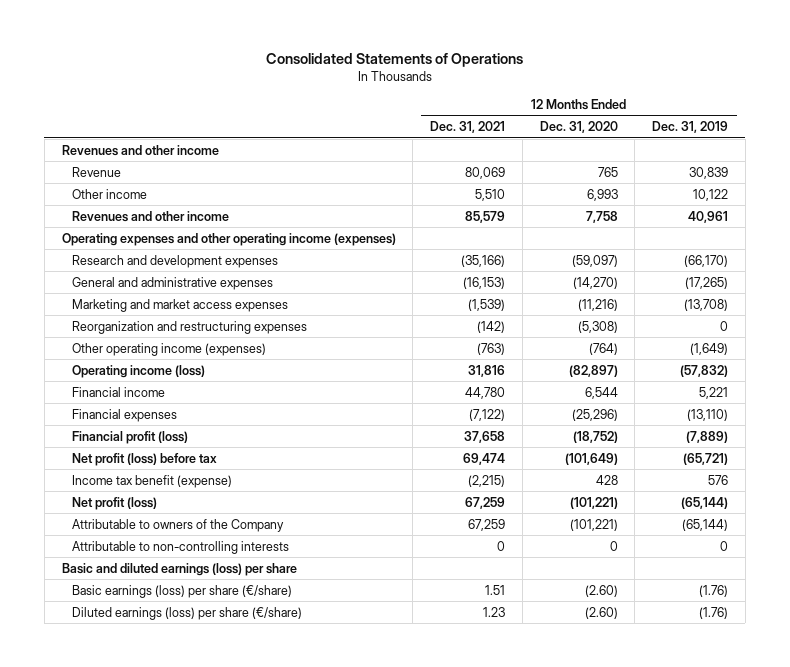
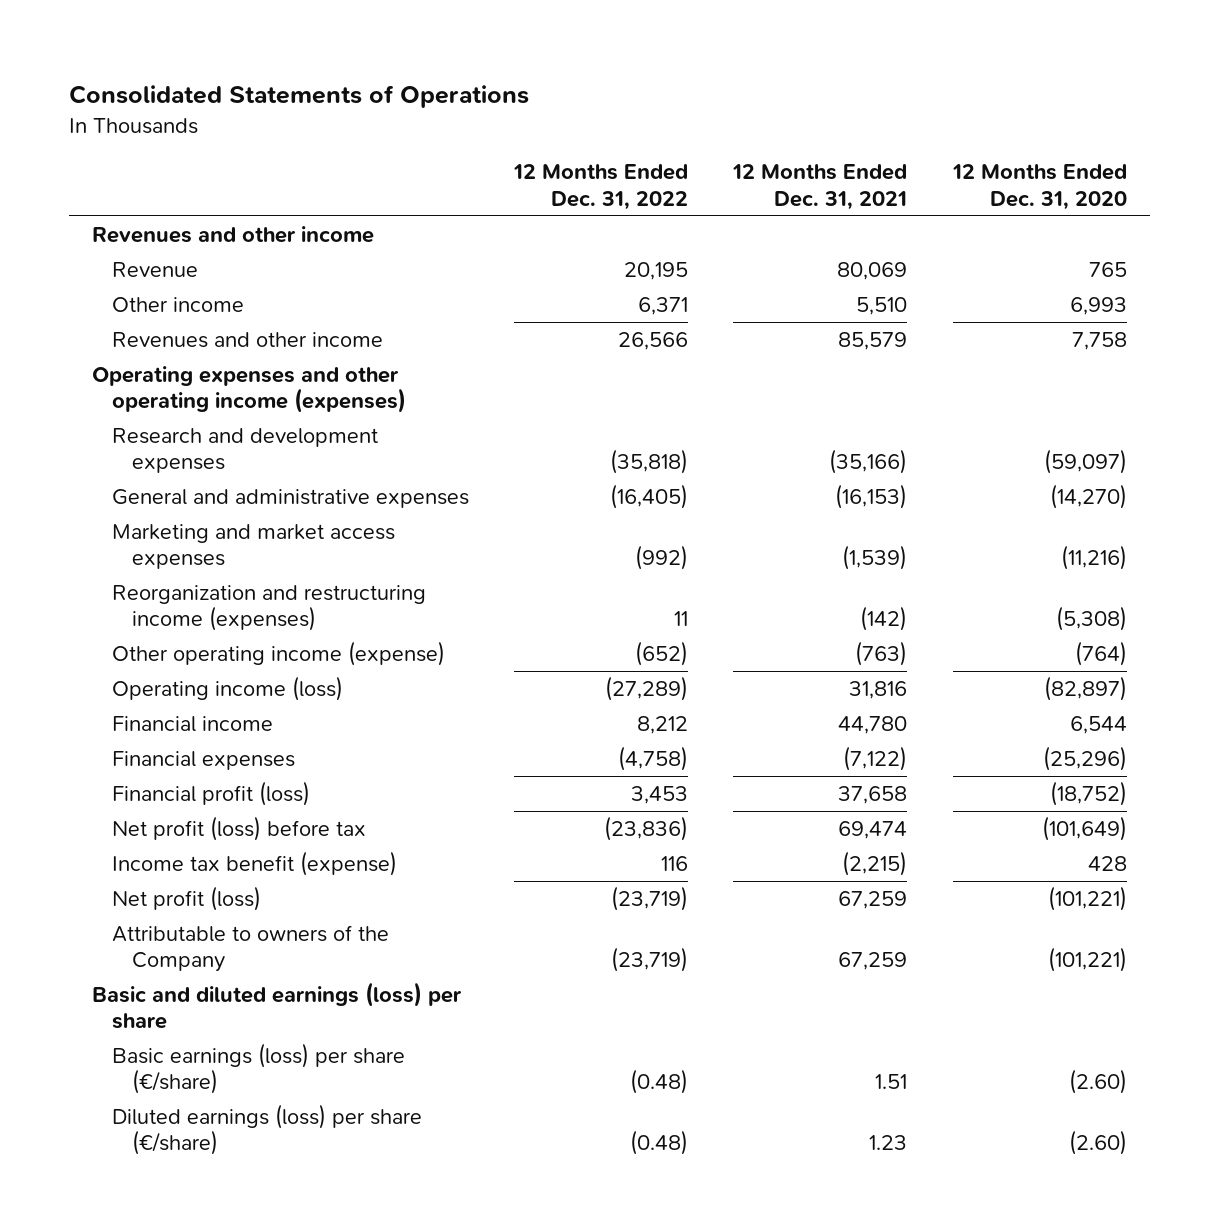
- | 12 Months Ended Dec. 31, 2021 | 12 Months Ended Dec. 31, 2020 | 12 Months Ended Dec. 31, 2019
+ | 12 Months Ended Dec. 31, 2022 | 12 Months Ended Dec. 31, 2021 | 12 Months Ended Dec. 31, 2020
- Reorganization and restructuring expenses | (142) | (5,308) | 0
- Other operating income (expenses) | (763) | (764) | (1,649)
+ Reorganization and restructuring income (expenses) | 11 | (142) | (5,308)
+ Other operating income (expense) | (652) | (763) | (764)
- Attributable to non-controlling interests | 0 | 0 | 0

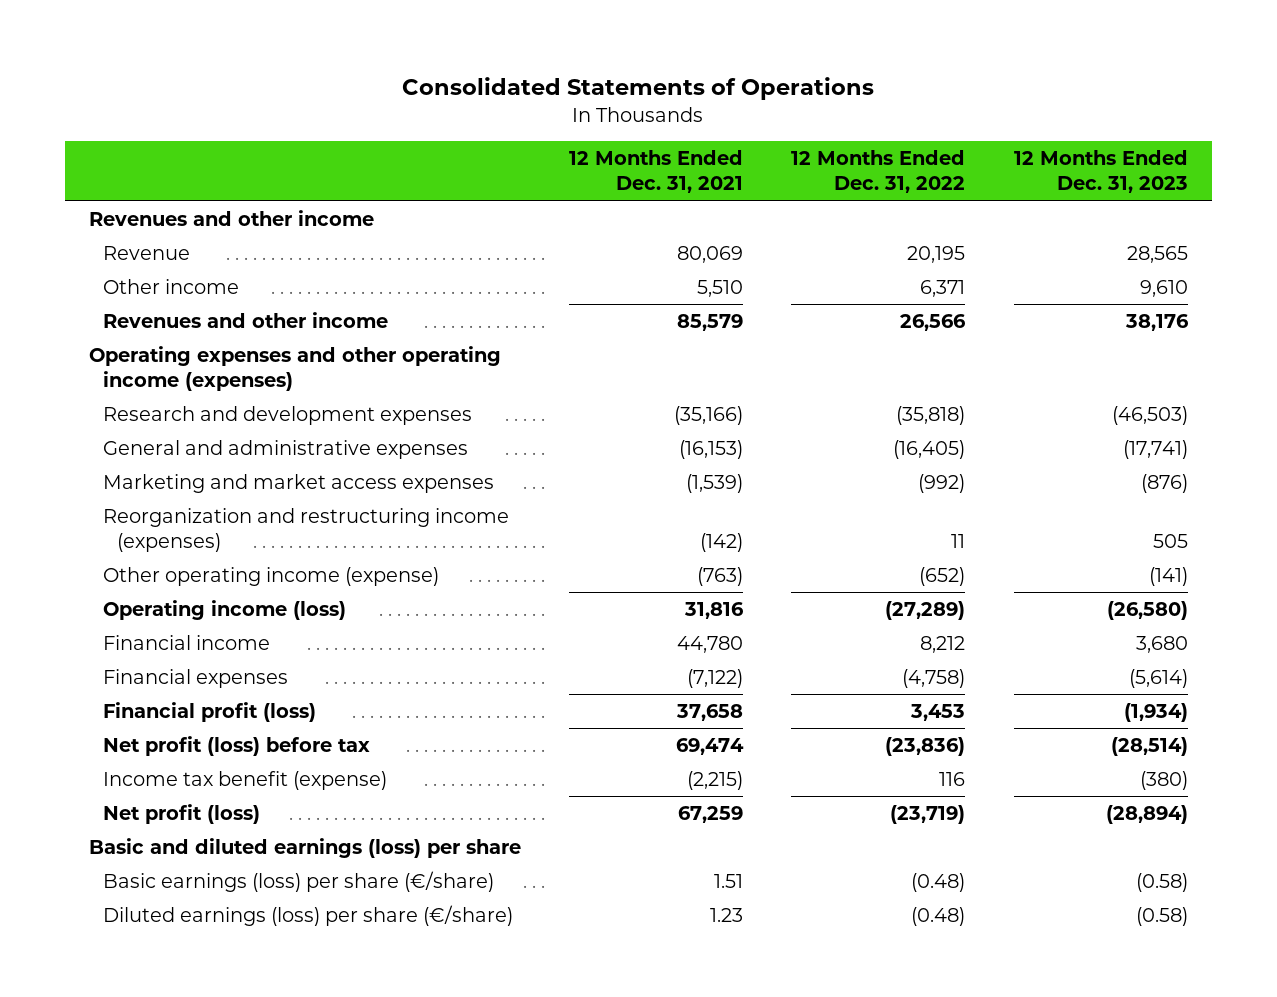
- | 12 Months Ended Dec. 31, 2022 | 12 Months Ended Dec. 31, 2021 | 12 Months Ended Dec. 31, 2020
+ | 12 Months Ended Dec. 31, 2021 | 12 Months Ended Dec. 31, 2022 | 12 Months Ended Dec. 31, 2023
- Attributable to owners of the Company | (23,719) | 67,259 | (101,221)

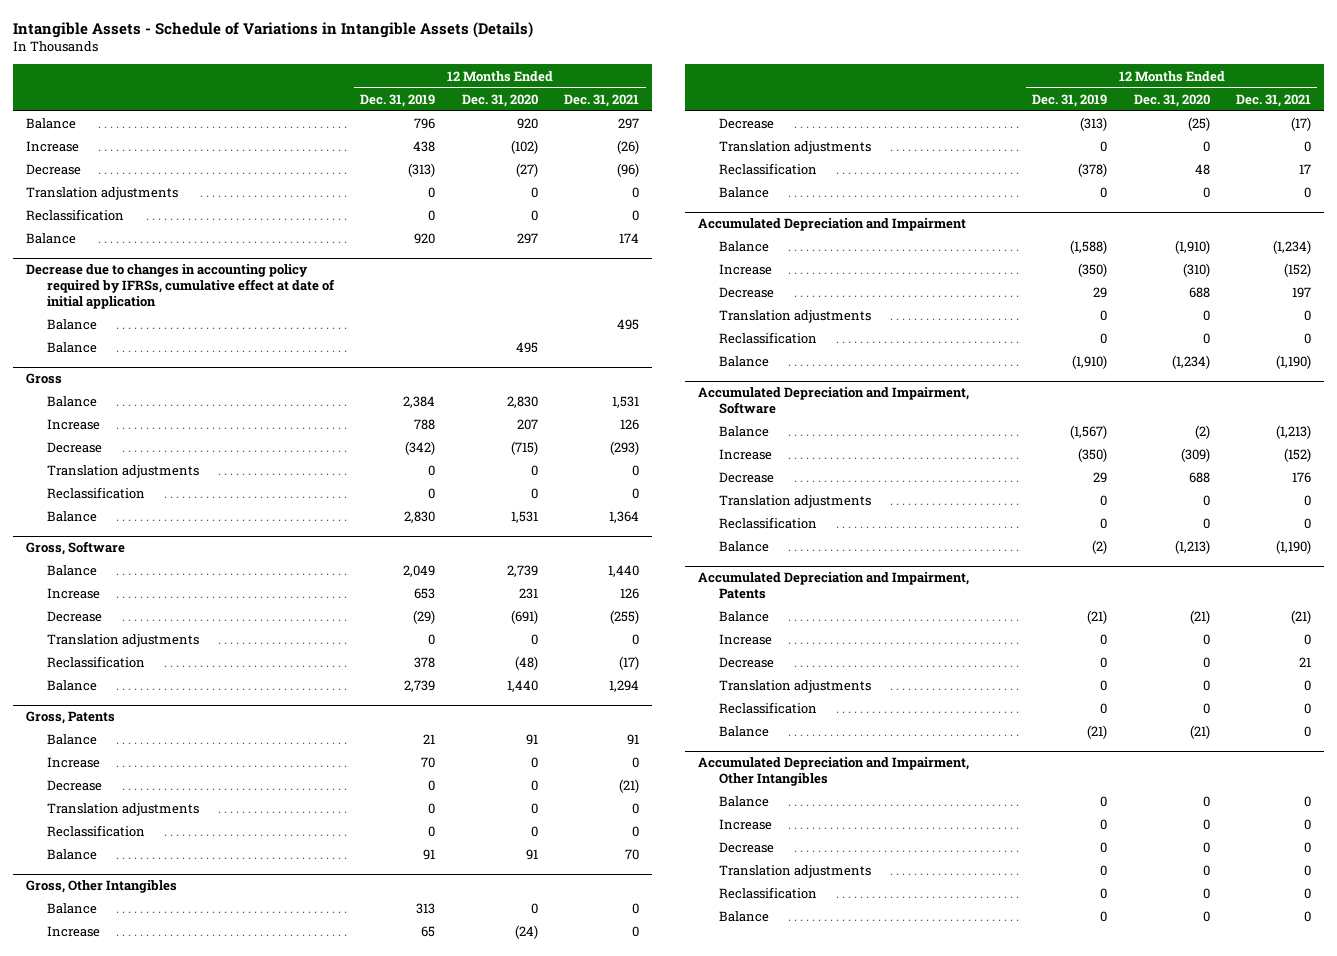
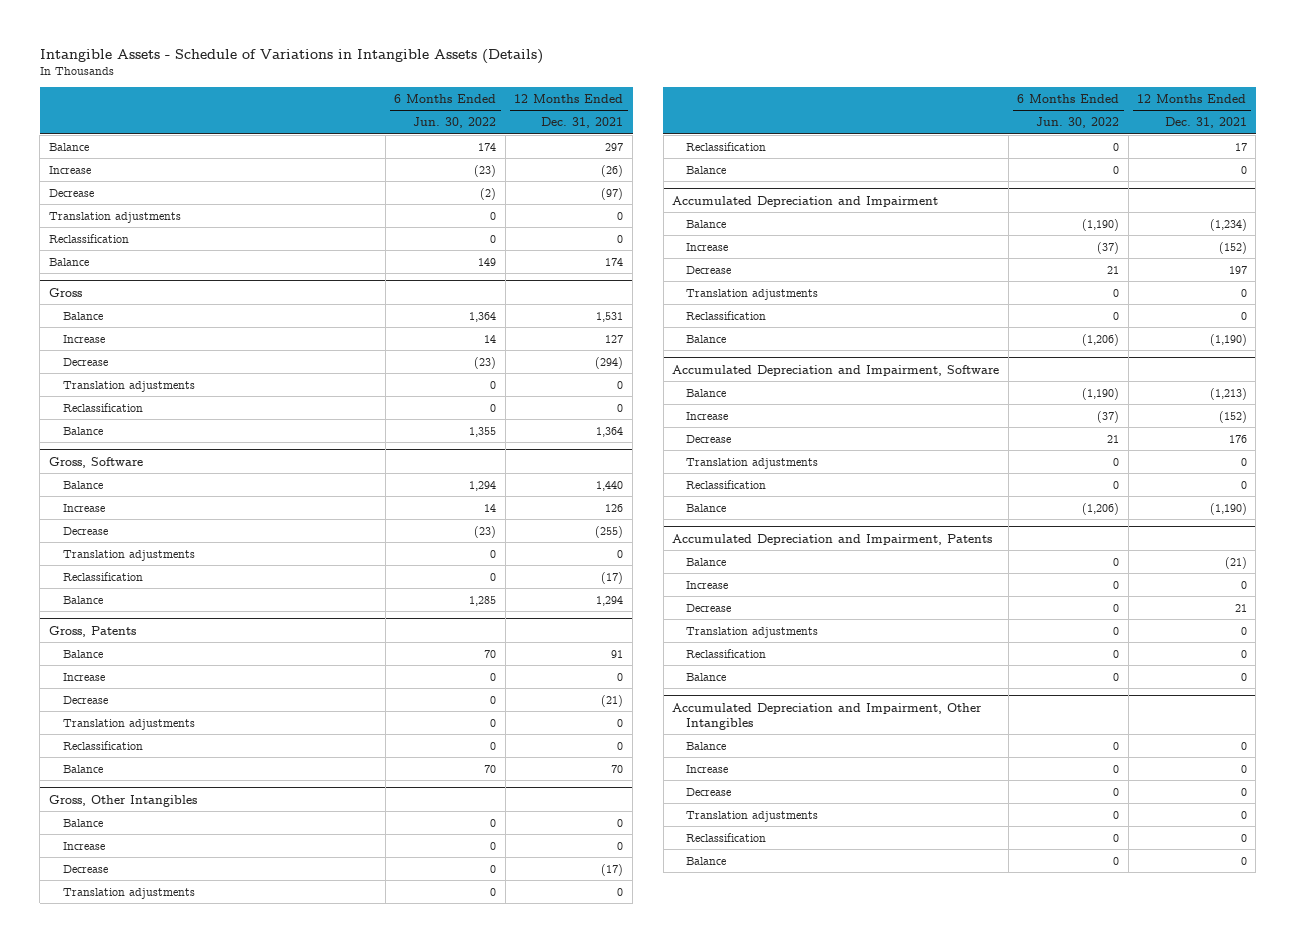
- | 12 Months Ended Dec. 31, 2019 | 12 Months Ended Dec. 31, 2020 | 12 Months Ended Dec. 31, 2021
+ | 6 Months Ended Jun. 30, 2022 | 12 Months Ended Dec. 31, 2021
- Decrease | (313) | (27) | (96)
+ Decrease | (2) | (97)
- Decrease due to changes in accounting policy required by IFRSs, cumulative effect at date of initial application
- Balance | | | 495
- Balance | | 495 |
@ Gross
- Increase | 788 | 207 | 126
- Decrease | (342) | (715) | (293)
+ Increase | 14 | 127
+ Decrease | (23) | (294)

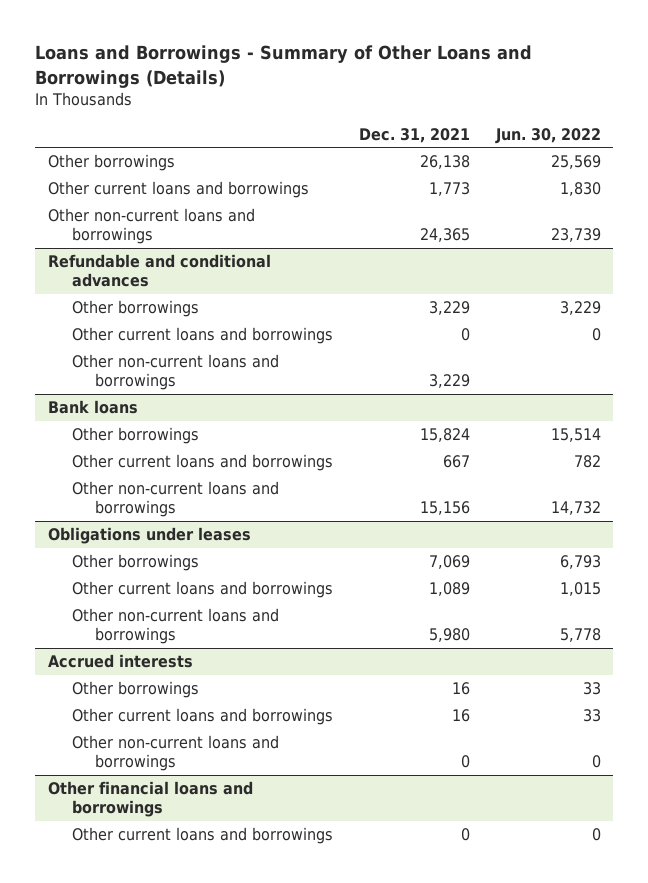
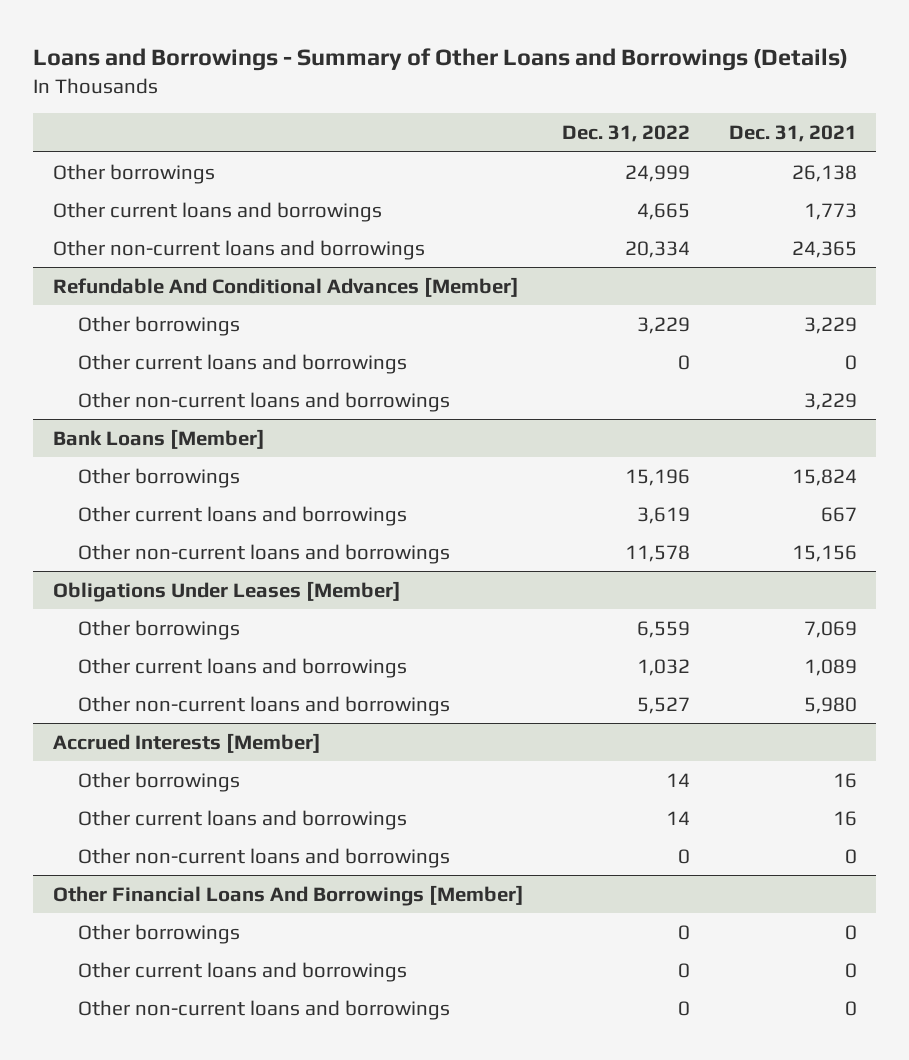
- | Dec. 31, 2021 | Jun. 30, 2022
+ | Dec. 31, 2022 | Dec. 31, 2021
- Refundable and conditional advances
+ Refundable And Conditional Advances [Member]
- Bank loans
+ Bank Loans [Member]
- Obligations under leases
+ Obligations Under Leases [Member]
- Accrued interests
+ Accrued Interests [Member]
- Other financial loans and borrowings
+ Other Financial Loans And Borrowings [Member]
+ Other borrowings | 0 | 0
+ Other non-current loans and borrowings | 0 | 0

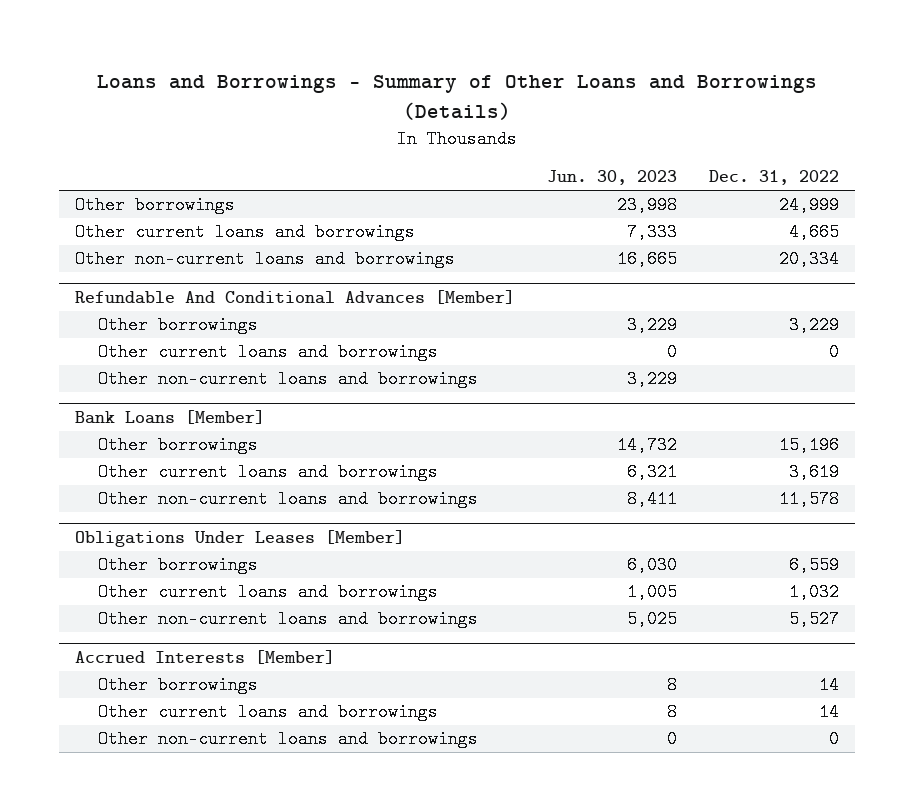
- | Dec. 31, 2022 | Dec. 31, 2021
+ | Jun. 30, 2023 | Dec. 31, 2022
- Other Financial Loans And Borrowings [Member]
- Other borrowings | 0 | 0
- Other current loans and borrowings | 0 | 0
- Other non-current loans and borrowings | 0 | 0

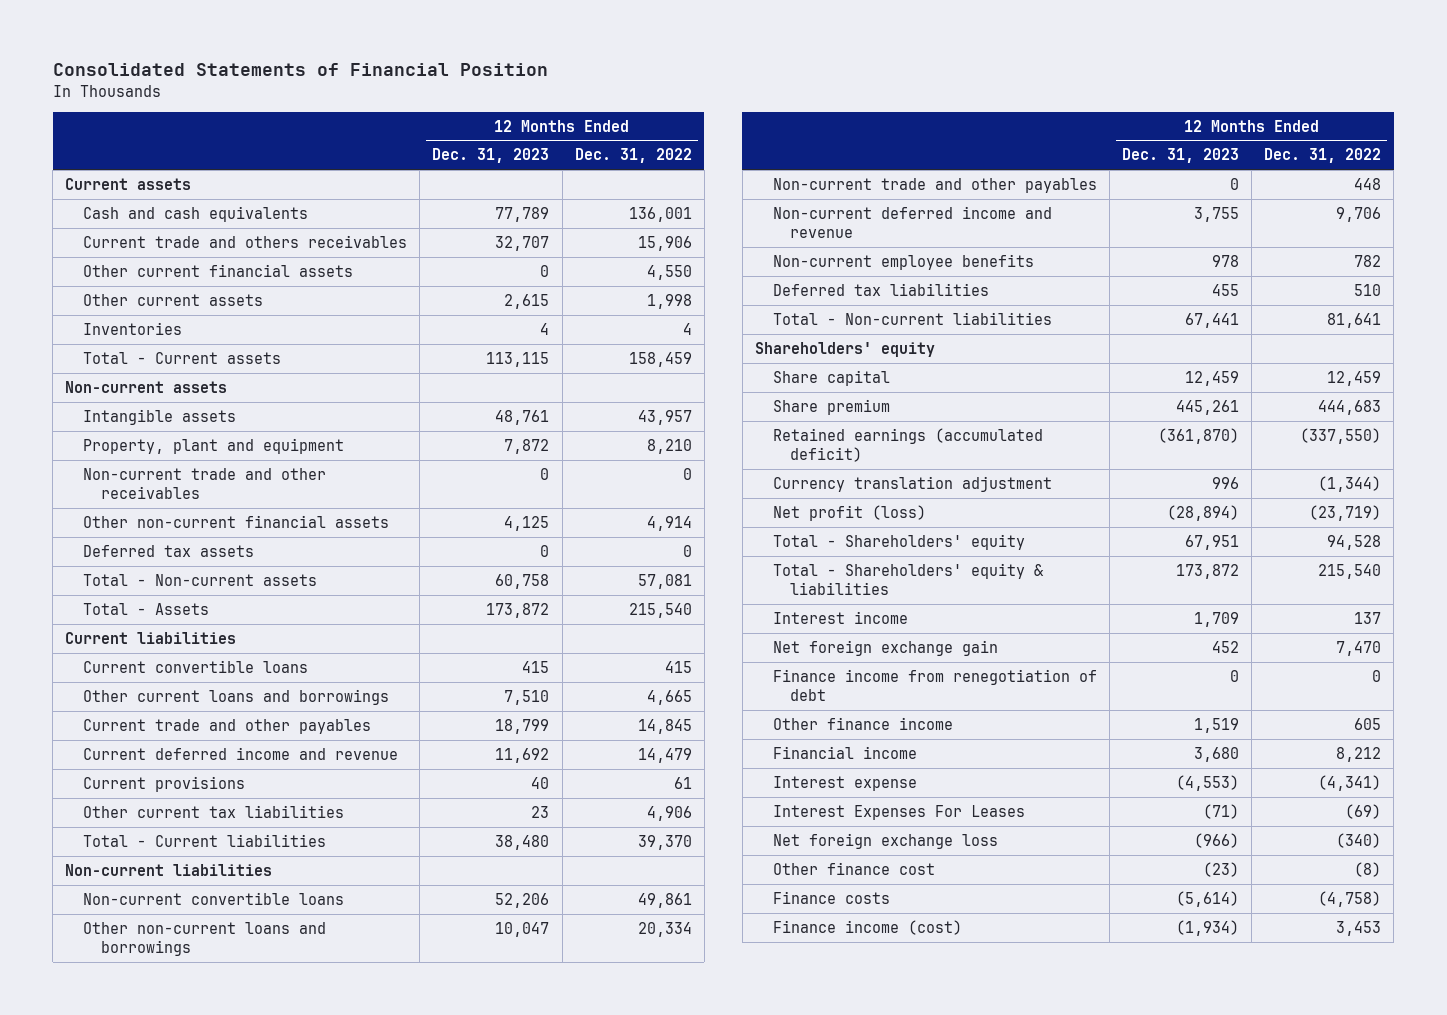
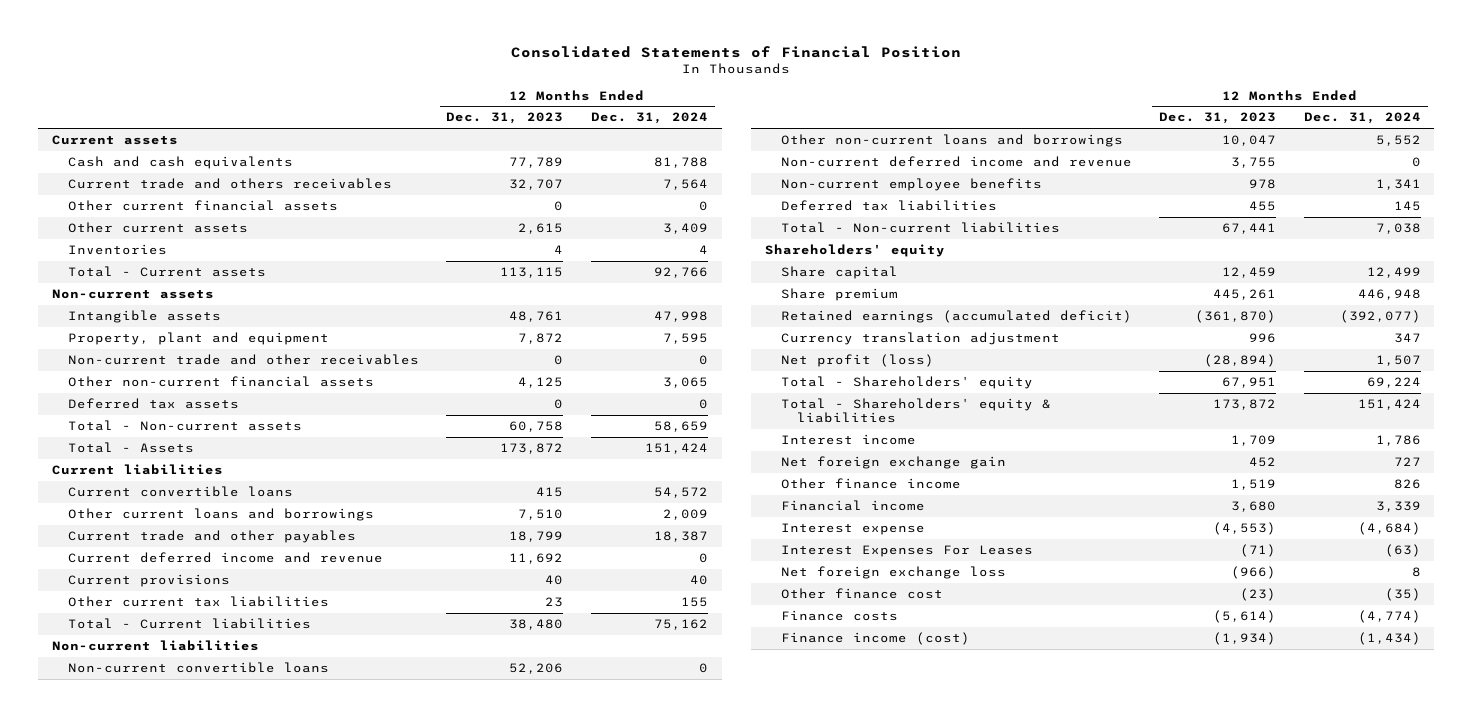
- | 12 Months Ended Dec. 31, 2023 | 12 Months Ended Dec. 31, 2022
+ | 12 Months Ended Dec. 31, 2023 | 12 Months Ended Dec. 31, 2024
- Non-current trade and other payables | 0 | 448
- Finance income from renegotiation of debt | 0 | 0

